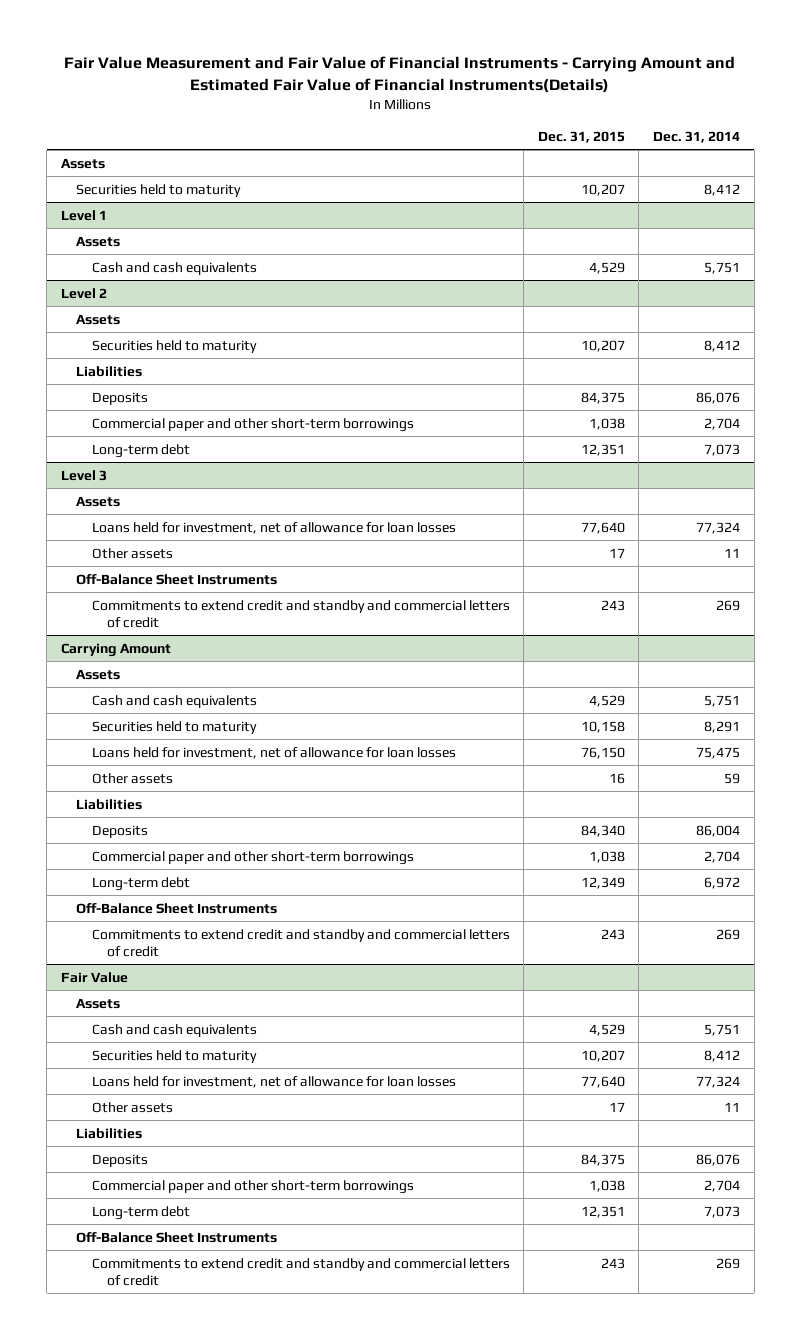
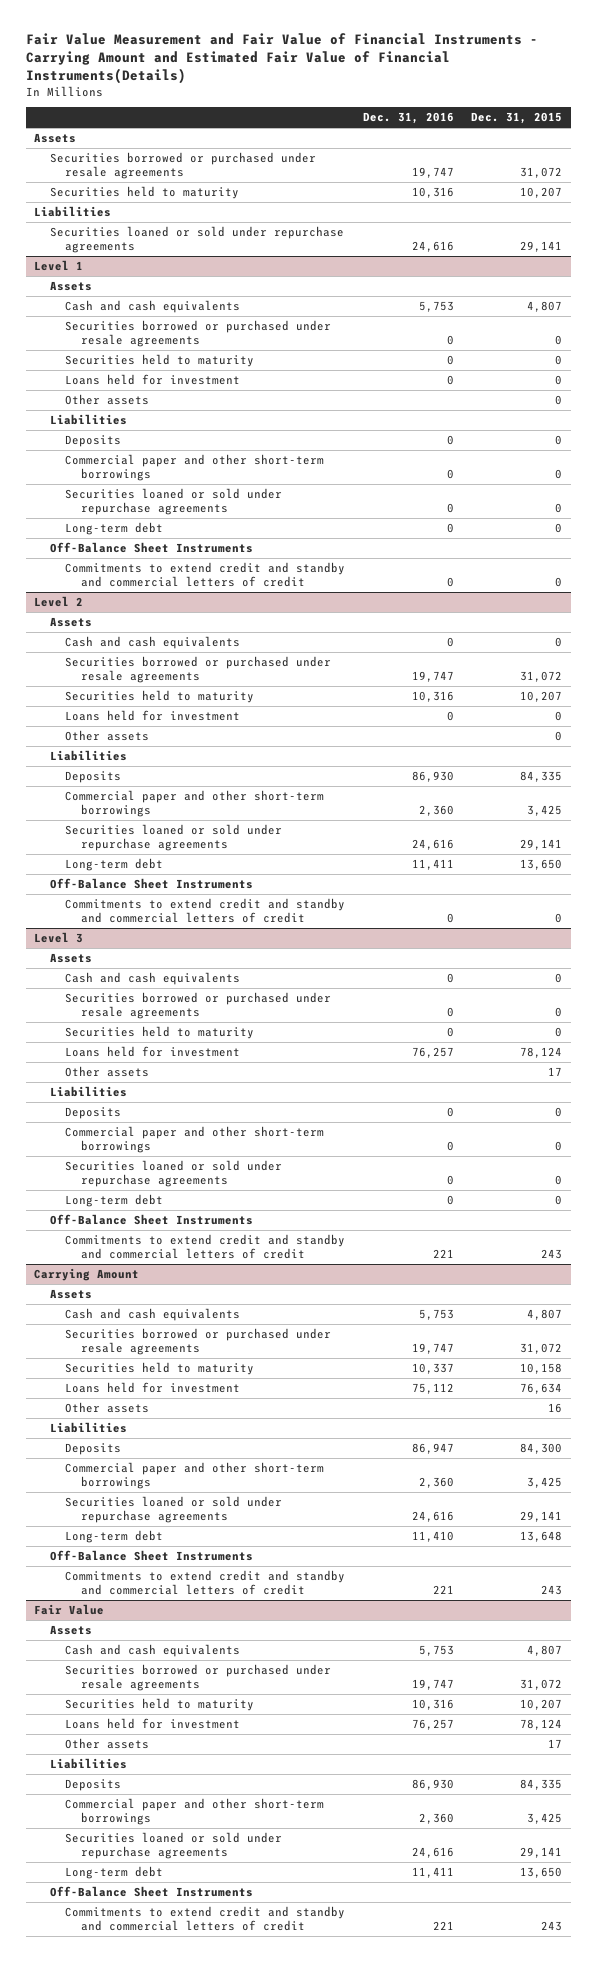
- | Dec. 31, 2015 | Dec. 31, 2014
+ | Dec. 31, 2016 | Dec. 31, 2015
+ Securities borrowed or purchased under resale agreements | 19,747 | 31,072
+ Liabilities
+ Securities loaned or sold under repurchase agreements | 24,616 | 29,141
@ Level 1
- Cash and cash equivalents | 4,529 | 5,751
+ Cash and cash equivalents | 5,753 | 4,807
+ Securities borrowed or purchased under resale agreements | 0 | 0
+ Securities held to maturity | 0 | 0
+ Loans held for investment | 0 | 0
+ Other assets | | 0
+ Liabilities
+ Deposits | 0 | 0
+ Commercial paper and other short-term borrowings | 0 | 0
+ Securities loaned or sold under repurchase agreements | 0 | 0
+ Long-term debt | 0 | 0
+ Off-Balance Sheet Instruments
+ Commitments to extend credit and standby and commercial letters of credit | 0 | 0
@ Level 2
+ Cash and cash equivalents | 0 | 0
+ Securities borrowed or purchased under resale agreements | 19,747 | 31,072
+ Loans held for investment | 0 | 0
+ Other assets | | 0
- Deposits | 84,375 | 86,076
- Commercial paper and other short-term borrowings | 1,038 | 2,704
- Long-term debt | 12,351 | 7,073
+ Deposits | 86,930 | 84,335
+ Commercial paper and other short-term borrowings | 2,360 | 3,425
+ Securities loaned or sold under repurchase agreements | 24,616 | 29,141
+ Long-term debt | 11,411 | 13,650
+ Off-Balance Sheet Instruments
+ Commitments to extend credit and standby and commercial letters of credit | 0 | 0
@ Level 3
- Loans held for investment, net of allowance for loan losses | 77,640 | 77,324
+ Cash and cash equivalents | 0 | 0
+ Securities borrowed or purchased under resale agreements | 0 | 0
+ Securities held to maturity | 0 | 0
+ Loans held for investment | 76,257 | 78,124
+ Liabilities
+ Deposits | 0 | 0
+ Commercial paper and other short-term borrowings | 0 | 0
+ Securities loaned or sold under repurchase agreements | 0 | 0
+ Long-term debt | 0 | 0
@ Carrying Amount
- Cash and cash equivalents | 4,529 | 5,751
+ Cash and cash equivalents | 5,753 | 4,807
+ Securities borrowed or purchased under resale agreements | 19,747 | 31,072
- Loans held for investment, net of allowance for loan losses | 76,150 | 75,475
+ Loans held for investment | 75,112 | 76,634
- Deposits | 84,340 | 86,004
- Commercial paper and other short-term borrowings | 1,038 | 2,704
- Long-term debt | 12,349 | 6,972
+ Deposits | 86,947 | 84,300
+ Commercial paper and other short-term borrowings | 2,360 | 3,425
+ Securities loaned or sold under repurchase agreements | 24,616 | 29,141
+ Long-term debt | 11,410 | 13,648
@ Fair Value
- Cash and cash equivalents | 4,529 | 5,751
+ Cash and cash equivalents | 5,753 | 4,807
+ Securities borrowed or purchased under resale agreements | 19,747 | 31,072
- Loans held for investment, net of allowance for loan losses | 77,640 | 77,324
+ Loans held for investment | 76,257 | 78,124
- Deposits | 84,375 | 86,076
- Commercial paper and other short-term borrowings | 1,038 | 2,704
- Long-term debt | 12,351 | 7,073
+ Deposits | 86,930 | 84,335
+ Commercial paper and other short-term borrowings | 2,360 | 3,425
+ Securities loaned or sold under repurchase agreements | 24,616 | 29,141
+ Long-term debt | 11,411 | 13,650

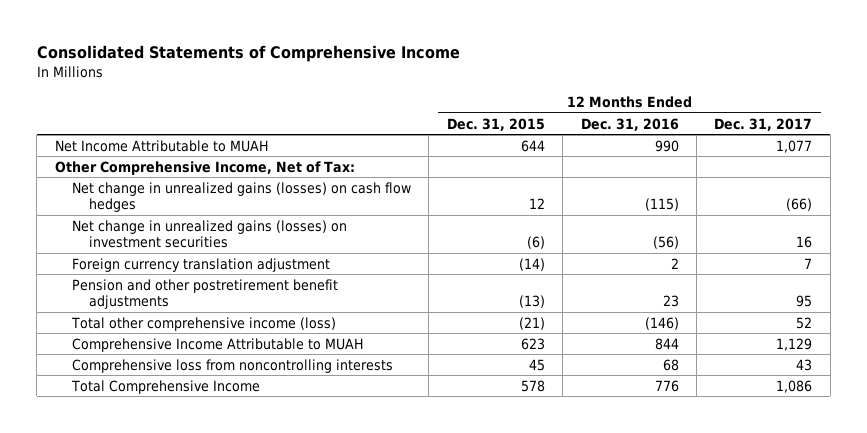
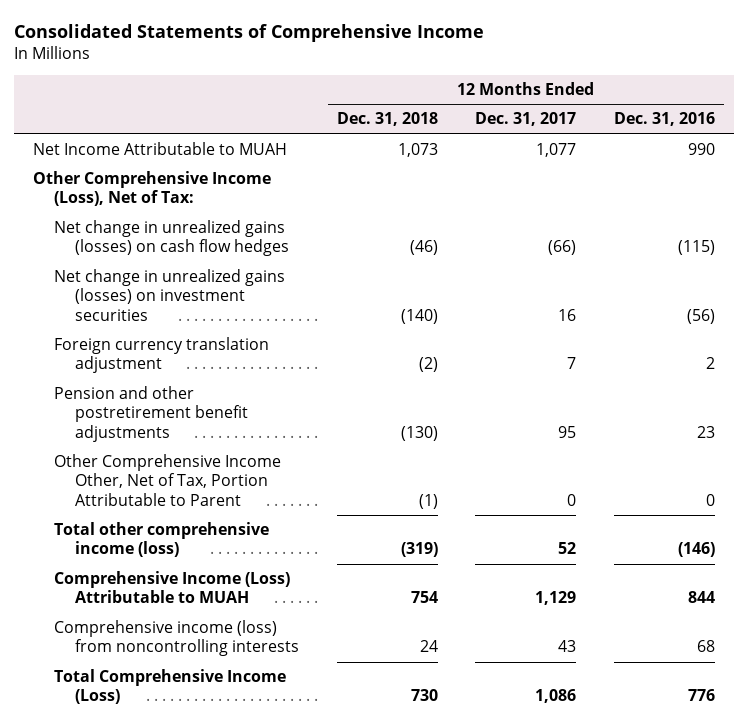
- | 12 Months Ended Dec. 31, 2015 | 12 Months Ended Dec. 31, 2016 | 12 Months Ended Dec. 31, 2017
+ | 12 Months Ended Dec. 31, 2018 | 12 Months Ended Dec. 31, 2017 | 12 Months Ended Dec. 31, 2016
- Other Comprehensive Income, Net of Tax:
+ Other Comprehensive Income (Loss), Net of Tax:
+ Other Comprehensive Income Other, Net of Tax, Portion Attributable to Parent | (1) | 0 | 0
- Comprehensive Income Attributable to MUAH | 623 | 844 | 1,129
- Comprehensive loss from noncontrolling interests | 45 | 68 | 43
- Total Comprehensive Income | 578 | 776 | 1,086
+ Comprehensive Income (Loss) Attributable to MUAH | 754 | 1,129 | 844
+ Comprehensive income (loss) from noncontrolling interests | 24 | 43 | 68
+ Total Comprehensive Income (Loss) | 730 | 1,086 | 776

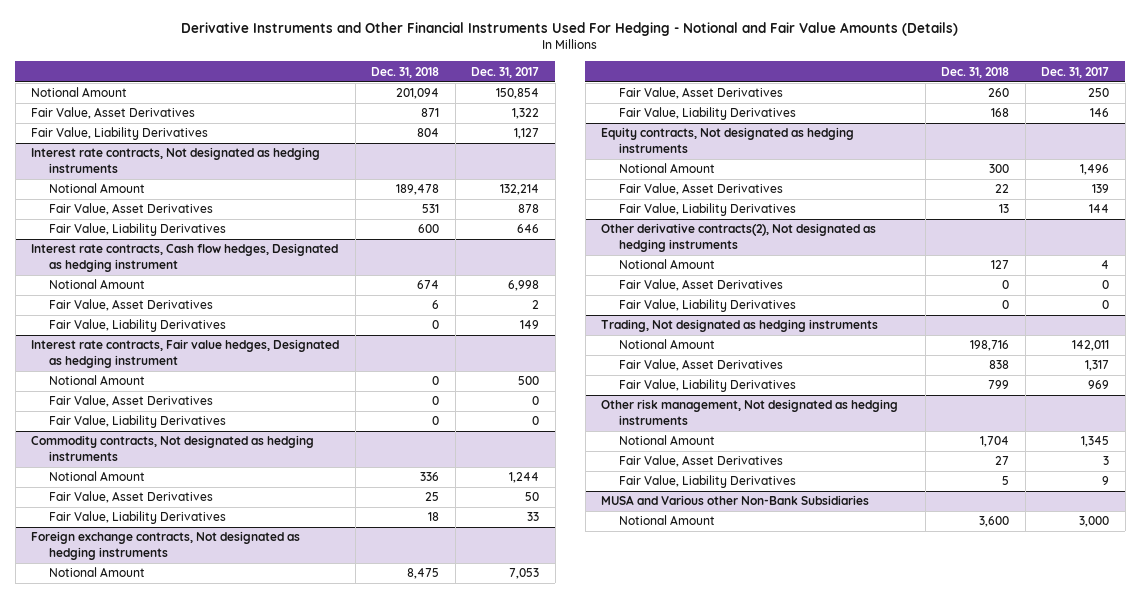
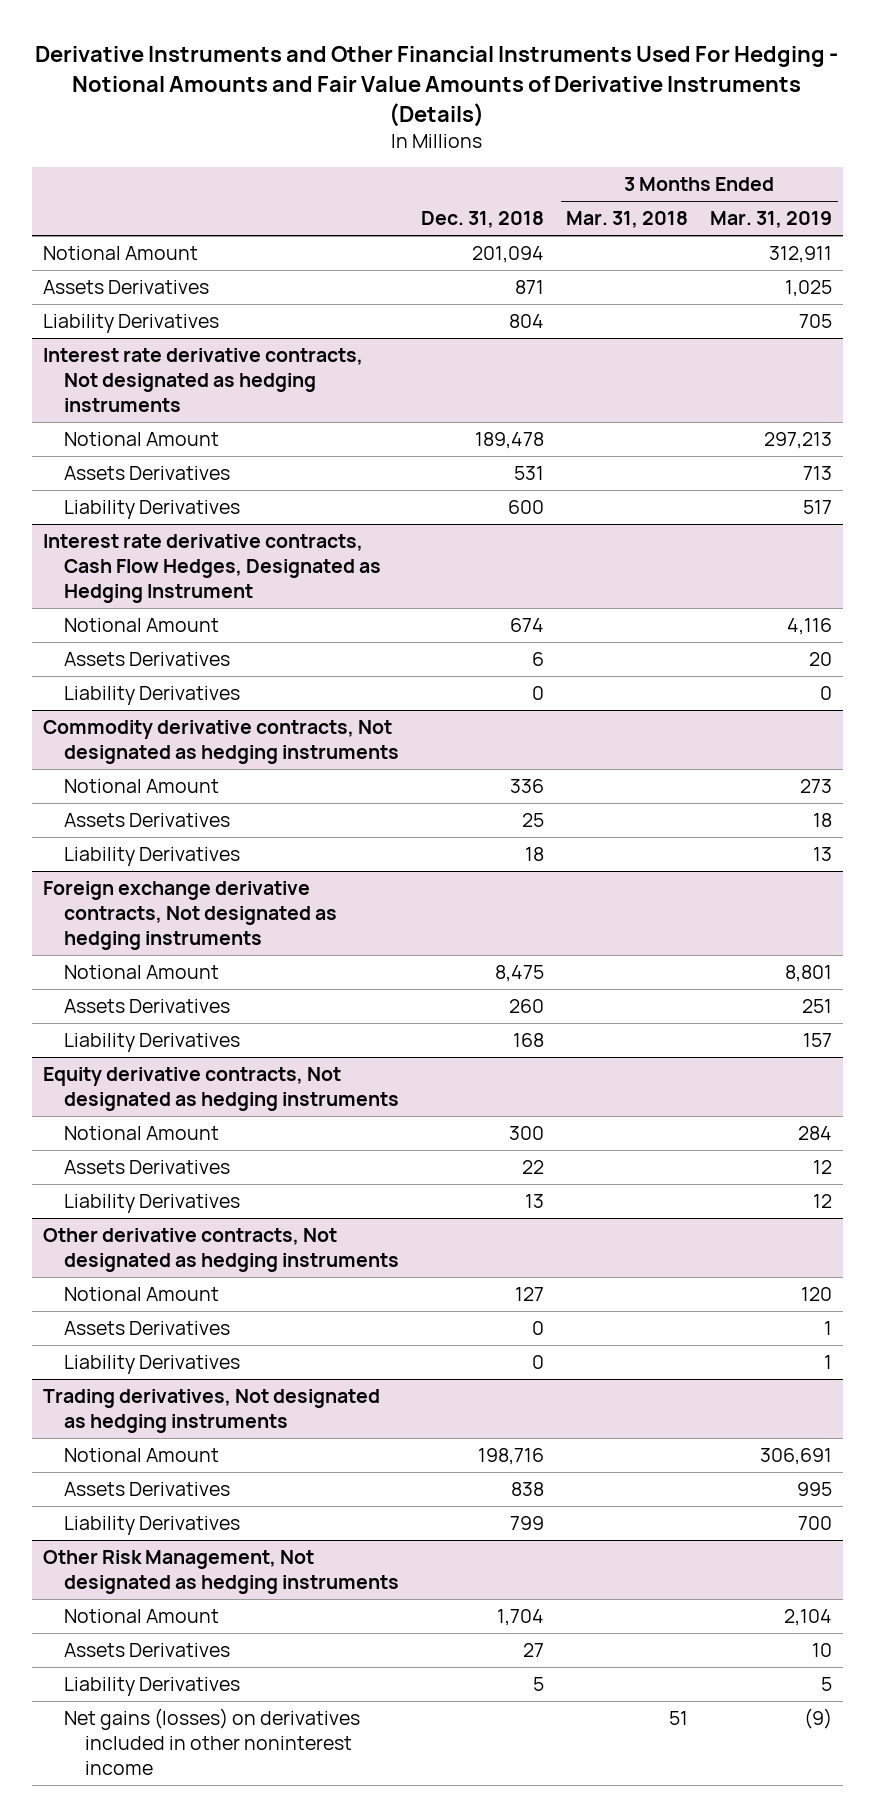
- Derivative Instruments and Other Financial Instruments Used For Hedging - Notional and Fair Value Amounts (Details)
+ Derivative Instruments and Other Financial Instruments Used For Hedging - Notional Amounts and Fair Value Amounts of Derivative Instruments (Details)
- | Dec. 31, 2018 | Dec. 31, 2017
+ | Dec. 31, 2018 | 3 Months Ended Mar. 31, 2018 | 3 Months Ended Mar. 31, 2019
- Fair Value, Asset Derivatives | 871 | 1,322
- Fair Value, Liability Derivatives | 804 | 1,127
- Interest rate contracts, Not designated as hedging instruments
+ Assets Derivatives | 871 | | 1,025
+ Liability Derivatives | 804 | | 705
+ Interest rate derivative contracts, Not designated as hedging instruments
- Fair Value, Asset Derivatives | 531 | 878
- Fair Value, Liability Derivatives | 600 | 646
- Interest rate contracts, Cash flow hedges, Designated as hedging instrument
+ Assets Derivatives | 531 | | 713
+ Liability Derivatives | 600 | | 517
+ Interest rate derivative contracts, Cash Flow Hedges, Designated as Hedging Instrument
- Fair Value, Asset Derivatives | 6 | 2
- Fair Value, Liability Derivatives | 0 | 149
- Interest rate contracts, Fair value hedges, Designated as hedging instrument
- Notional Amount | 0 | 500
- Fair Value, Asset Derivatives | 0 | 0
- Fair Value, Liability Derivatives | 0 | 0
- Commodity contracts, Not designated as hedging instruments
+ Assets Derivatives | 6 | | 20
+ Liability Derivatives | 0 | | 0
+ Commodity derivative contracts, Not designated as hedging instruments
- Fair Value, Asset Derivatives | 25 | 50
- Fair Value, Liability Derivatives | 18 | 33
- Foreign exchange contracts, Not designated as hedging instruments
+ Assets Derivatives | 25 | | 18
+ Liability Derivatives | 18 | | 13
+ Foreign exchange derivative contracts, Not designated as hedging instruments
- Fair Value, Asset Derivatives | 260 | 250
- Fair Value, Liability Derivatives | 168 | 146
- Equity contracts, Not designated as hedging instruments
+ Assets Derivatives | 260 | | 251
+ Liability Derivatives | 168 | | 157
+ Equity derivative contracts, Not designated as hedging instruments
- Fair Value, Asset Derivatives | 22 | 139
- Fair Value, Liability Derivatives | 13 | 144
- Other derivative contracts(2), Not designated as hedging instruments
+ Assets Derivatives | 22 | | 12
+ Liability Derivatives | 13 | | 12
+ Other derivative contracts, Not designated as hedging instruments
- Fair Value, Asset Derivatives | 0 | 0
- Fair Value, Liability Derivatives | 0 | 0
- Trading, Not designated as hedging instruments
+ Assets Derivatives | 0 | | 1
+ Liability Derivatives | 0 | | 1
+ Trading derivatives, Not designated as hedging instruments
- Fair Value, Asset Derivatives | 838 | 1,317
- Fair Value, Liability Derivatives | 799 | 969
- Other risk management, Not designated as hedging instruments
+ Assets Derivatives | 838 | | 995
+ Liability Derivatives | 799 | | 700
+ Other Risk Management, Not designated as hedging instruments
- Fair Value, Asset Derivatives | 27 | 3
- Fair Value, Liability Derivatives | 5 | 9
- MUSA and Various other Non-Bank Subsidiaries
- Notional Amount | 3,600 | 3,000
+ Assets Derivatives | 27 | | 10
+ Liability Derivatives | 5 | | 5
+ Net gains (losses) on derivatives included in other noninterest income | | 51 | (9)

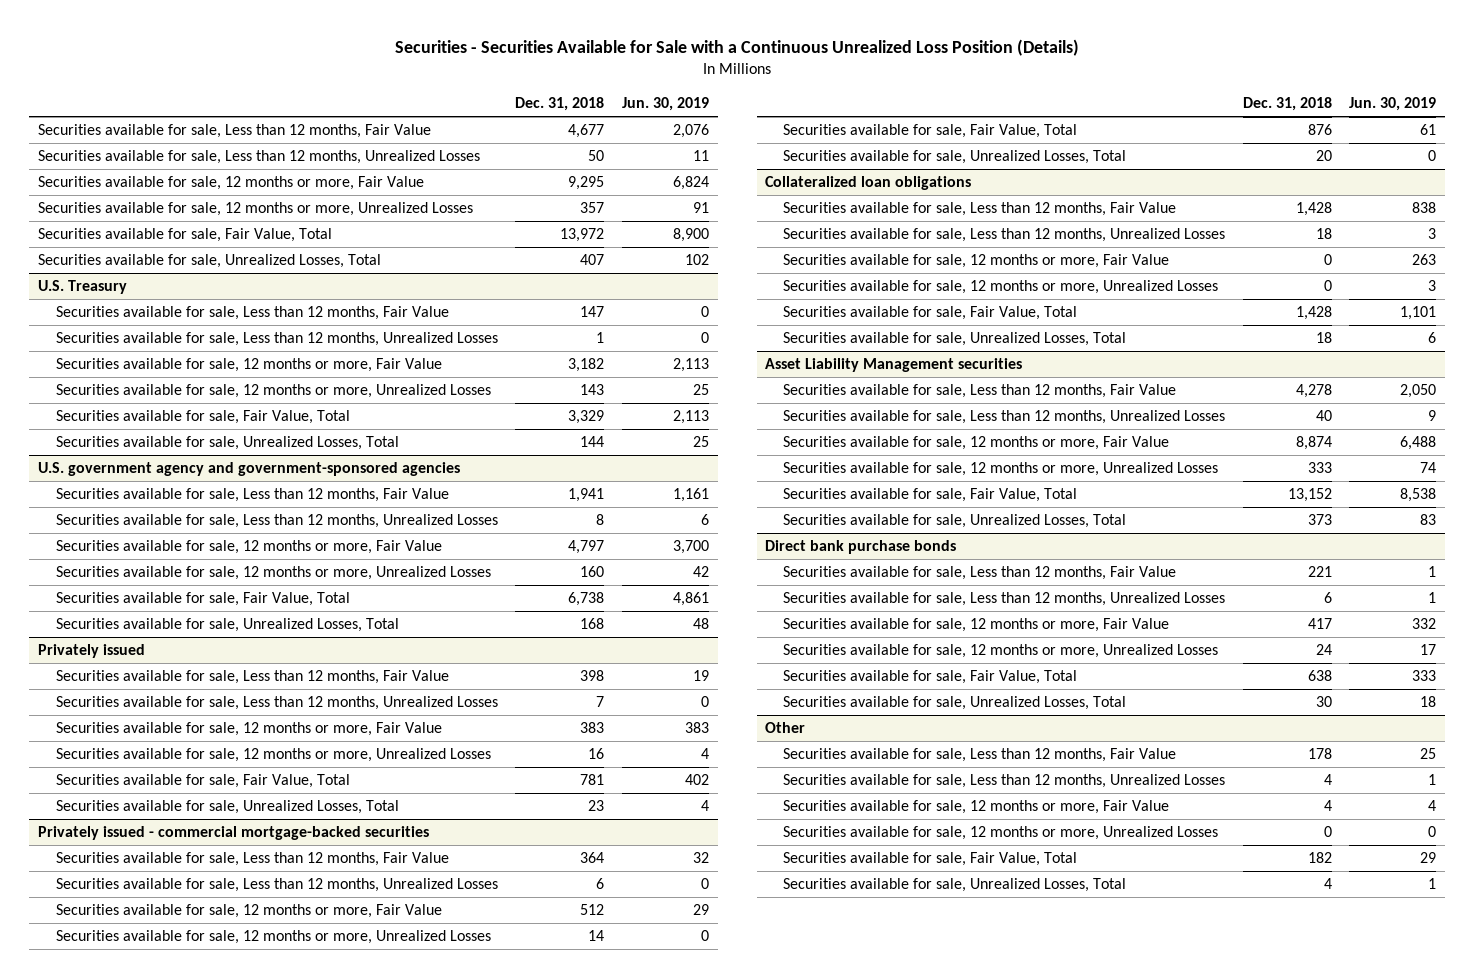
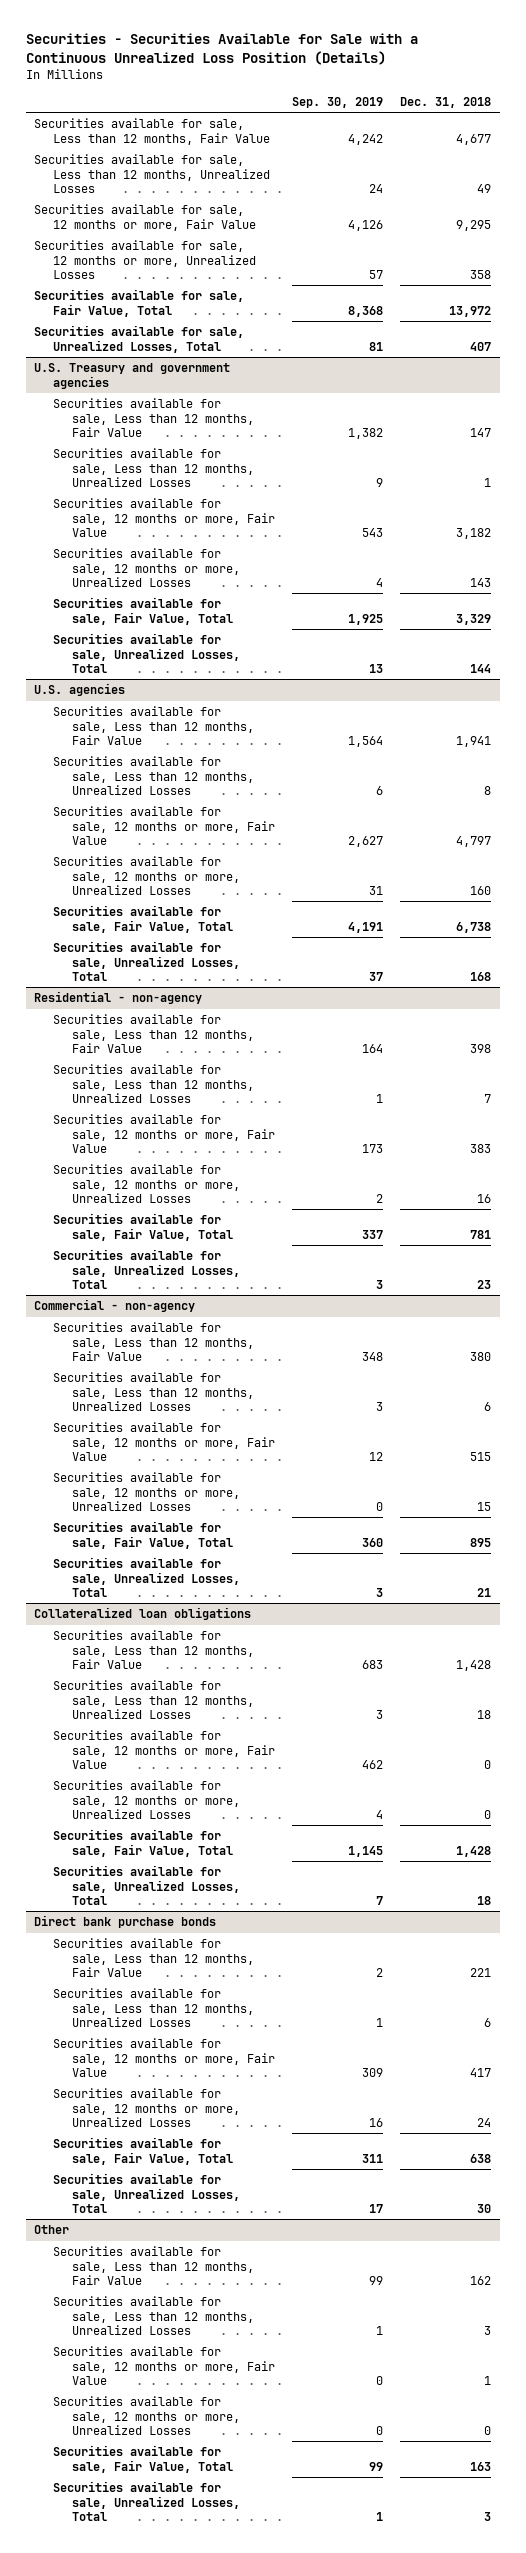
- | Dec. 31, 2018 | Jun. 30, 2019
+ | Sep. 30, 2019 | Dec. 31, 2018
- Securities available for sale, Less than 12 months, Unrealized Losses | 50 | 11
+ Securities available for sale, Less than 12 months, Unrealized Losses | 24 | 49
- Securities available for sale, 12 months or more, Unrealized Losses | 357 | 91
+ Securities available for sale, 12 months or more, Unrealized Losses | 57 | 358
- U.S. Treasury
+ U.S. Treasury and government agencies
- U.S. government agency and government-sponsored agencies
+ U.S. agencies
- Privately issued
+ Residential - non-agency
- Privately issued - commercial mortgage-backed securities
- Securities available for sale, Less than 12 months, Fair Value | 364 | 32
+ Commercial - non-agency
+ Securities available for sale, Less than 12 months, Fair Value | 348 | 380
- Securities available for sale, 12 months or more, Fair Value | 512 | 29
- Securities available for sale, 12 months or more, Unrealized Losses | 14 | 0
- Securities available for sale, Fair Value, Total | 876 | 61
- Securities available for sale, Unrealized Losses, Total | 20 | 0
+ Securities available for sale, 12 months or more, Fair Value | 12 | 515
+ Securities available for sale, 12 months or more, Unrealized Losses | 0 | 15
+ Securities available for sale, Fair Value, Total | 360 | 895
+ Securities available for sale, Unrealized Losses, Total | 3 | 21
- Asset Liability Management securities
- Securities available for sale, Less than 12 months, Fair Value | 4,278 | 2,050
- Securities available for sale, Less than 12 months, Unrealized Losses | 40 | 9
- Securities available for sale, 12 months or more, Fair Value | 8,874 | 6,488
- Securities available for sale, 12 months or more, Unrealized Losses | 333 | 74
- Securities available for sale, Fair Value, Total | 13,152 | 8,538
- Securities available for sale, Unrealized Losses, Total | 373 | 83
@ Other
- Securities available for sale, Less than 12 months, Fair Value | 178 | 25
- Securities available for sale, Less than 12 months, Unrealized Losses | 4 | 1
- Securities available for sale, 12 months or more, Fair Value | 4 | 4
+ Securities available for sale, Less than 12 months, Fair Value | 99 | 162
+ Securities available for sale, Less than 12 months, Unrealized Losses | 1 | 3
+ Securities available for sale, 12 months or more, Fair Value | 0 | 1
- Securities available for sale, Fair Value, Total | 182 | 29
- Securities available for sale, Unrealized Losses, Total | 4 | 1
+ Securities available for sale, Fair Value, Total | 99 | 163
+ Securities available for sale, Unrealized Losses, Total | 1 | 3

